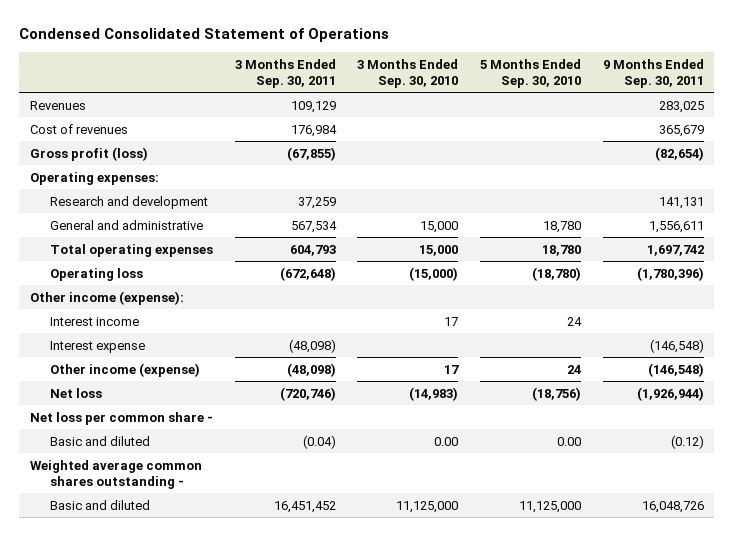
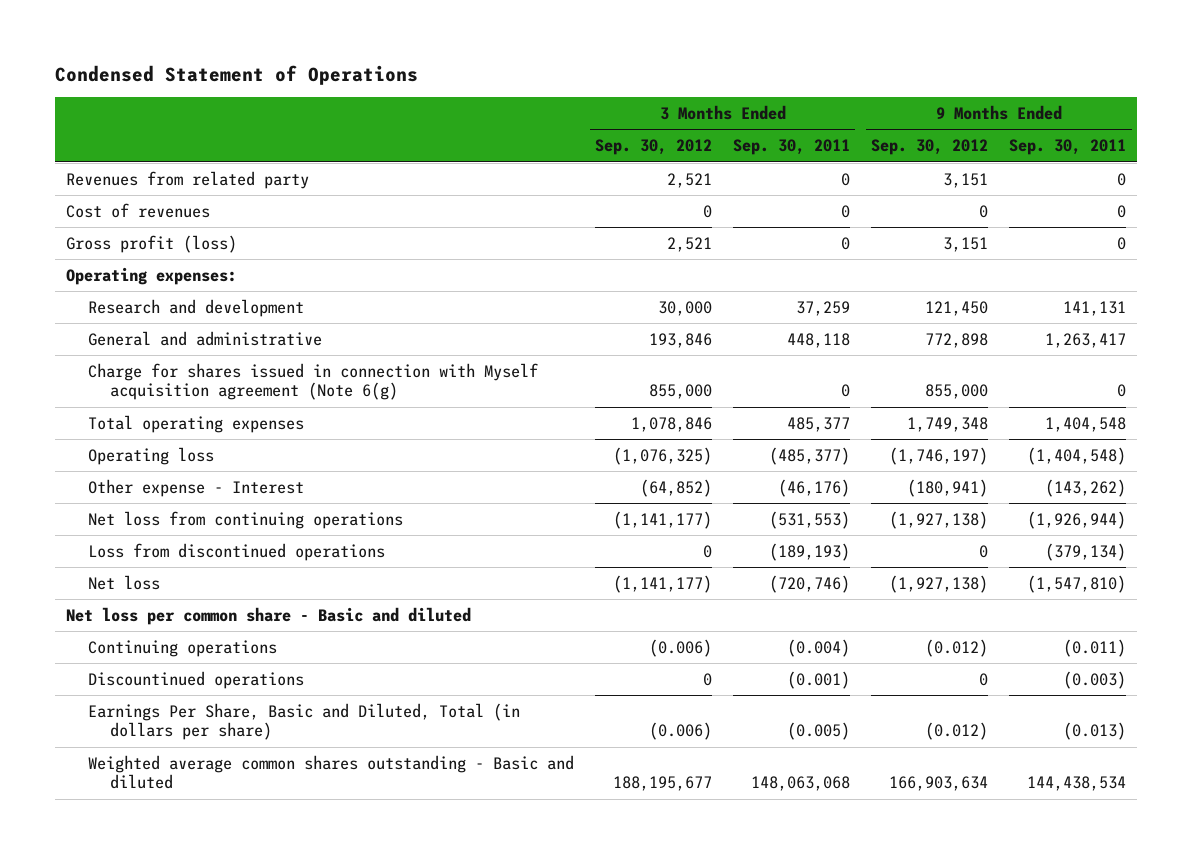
- Condensed Consolidated Statement of Operations
+ Condensed Statement of Operations
- | 3 Months Ended Sep. 30, 2011 | 3 Months Ended Sep. 30, 2010 | 5 Months Ended Sep. 30, 2010 | 9 Months Ended Sep. 30, 2011
+ | 3 Months Ended Sep. 30, 2012 | 3 Months Ended Sep. 30, 2011 | 9 Months Ended Sep. 30, 2012 | 9 Months Ended Sep. 30, 2011
- Revenues | 109,129 | | | 283,025
- Cost of revenues | 176,984 | | | 365,679
- Gross profit (loss) | (67,855) | | | (82,654)
+ Revenues from related party | 2,521 | 0 | 3,151 | 0
+ Cost of revenues | 0 | 0 | 0 | 0
+ Gross profit (loss) | 2,521 | 0 | 3,151 | 0
- General and administrative | 567,534 | 15,000 | 18,780 | 1,556,611
- Total operating expenses | 604,793 | 15,000 | 18,780 | 1,697,742
- Operating loss | (672,648) | (15,000) | (18,780) | (1,780,396)
- Other income (expense):
- Interest income | | 17 | 24 |
- Interest expense | (48,098) | | | (146,548)
- Other income (expense) | (48,098) | 17 | 24 | (146,548)
- Net loss | (720,746) | (14,983) | (18,756) | (1,926,944)
- Net loss per common share -
- Basic and diluted | (0.04) | 0.00 | 0.00 | (0.12)
- Weighted average common shares outstanding -
- Basic and diluted | 16,451,452 | 11,125,000 | 11,125,000 | 16,048,726
+ General and administrative | 193,846 | 448,118 | 772,898 | 1,263,417
+ Charge for shares issued in connection with Myself acquisition agreement (Note 6(g) | 855,000 | 0 | 855,000 | 0
+ Total operating expenses | 1,078,846 | 485,377 | 1,749,348 | 1,404,548
+ Operating loss | (1,076,325) | (485,377) | (1,746,197) | (1,404,548)
+ Other expense - Interest | (64,852) | (46,176) | (180,941) | (143,262)
+ Net loss from continuing operations | (1,141,177) | (531,553) | (1,927,138) | (1,926,944)
+ Loss from discontinued operations | 0 | (189,193) | 0 | (379,134)
+ Net loss | (1,141,177) | (720,746) | (1,927,138) | (1,547,810)
+ Net loss per common share - Basic and diluted
+ Continuing operations | (0.006) | (0.004) | (0.012) | (0.011)
+ Discountinued operations | 0 | (0.001) | 0 | (0.003)
+ Earnings Per Share, Basic and Diluted, Total (in dollars per share) | (0.006) | (0.005) | (0.012) | (0.013)
+ Weighted average common shares outstanding - Basic and diluted | 188,195,677 | 148,063,068 | 166,903,634 | 144,438,534

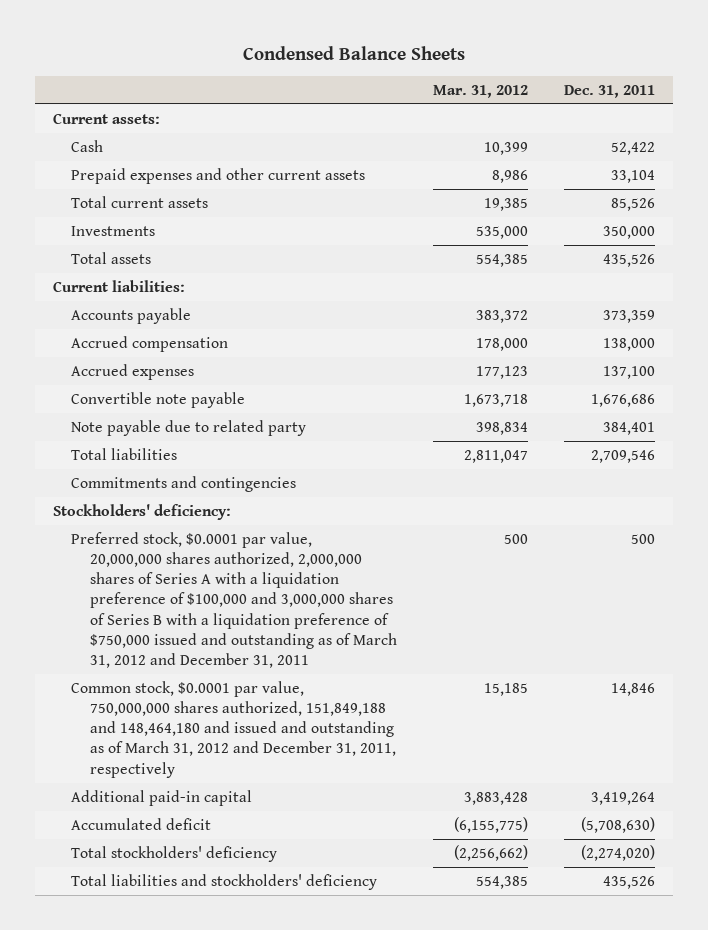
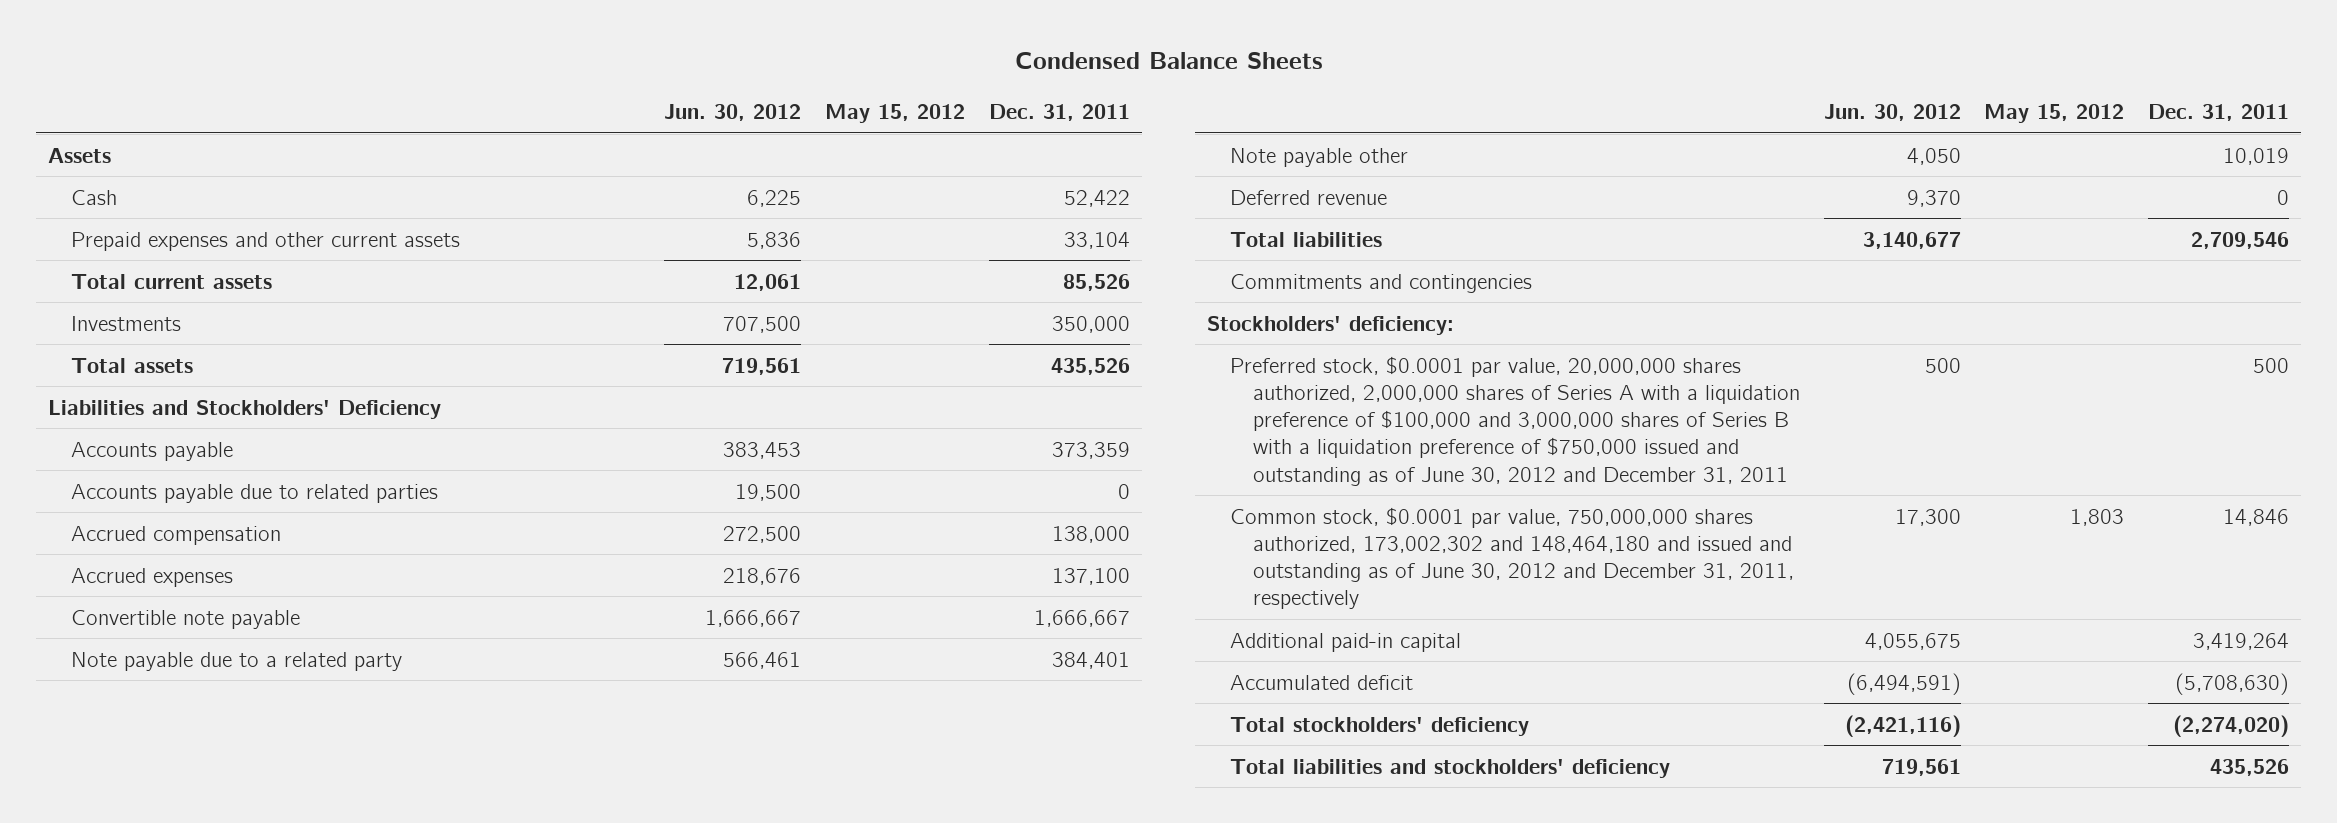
- | Mar. 31, 2012 | Dec. 31, 2011
+ | Jun. 30, 2012 | May 15, 2012 | Dec. 31, 2011
- Current assets:
+ Assets
- Current liabilities:
+ Liabilities and Stockholders' Deficiency
+ Accounts payable due to related parties | 19,500 | | 0
- Convertible note payable | 1,673,718 | 1,676,686
- Note payable due to related party | 398,834 | 384,401
+ Convertible note payable | 1,666,667 | | 1,666,667
+ Note payable due to a related party | 566,461 | | 384,401
+ Note payable other | 4,050 | | 10,019
+ Deferred revenue | 9,370 | | 0
- Preferred stock, $0.0001 par value, 20,000,000 shares authorized, 2,000,000 shares of Series A with a liquidation preference of $100,000 and 3,000,000 shares of Series B with a liquidation preference of $750,000 issued and outstanding as of March 31, 2012 and December 31, 2011 | 500 | 500
- Common stock, $0.0001 par value, 750,000,000 shares authorized, 151,849,188 and 148,464,180 and issued and outstanding as of March 31, 2012 and December 31, 2011, respectively | 15,185 | 14,846
+ Preferred stock, $0.0001 par value, 20,000,000 shares authorized, 2,000,000 shares of Series A with a liquidation preference of $100,000 and 3,000,000 shares of Series B with a liquidation preference of $750,000 issued and outstanding as of June 30, 2012 and December 31, 2011 | 500 | | 500
+ Common stock, $0.0001 par value, 750,000,000 shares authorized, 173,002,302 and 148,464,180 and issued and outstanding as of June 30, 2012 and December 31, 2011, respectively | 17,300 | 1,803 | 14,846

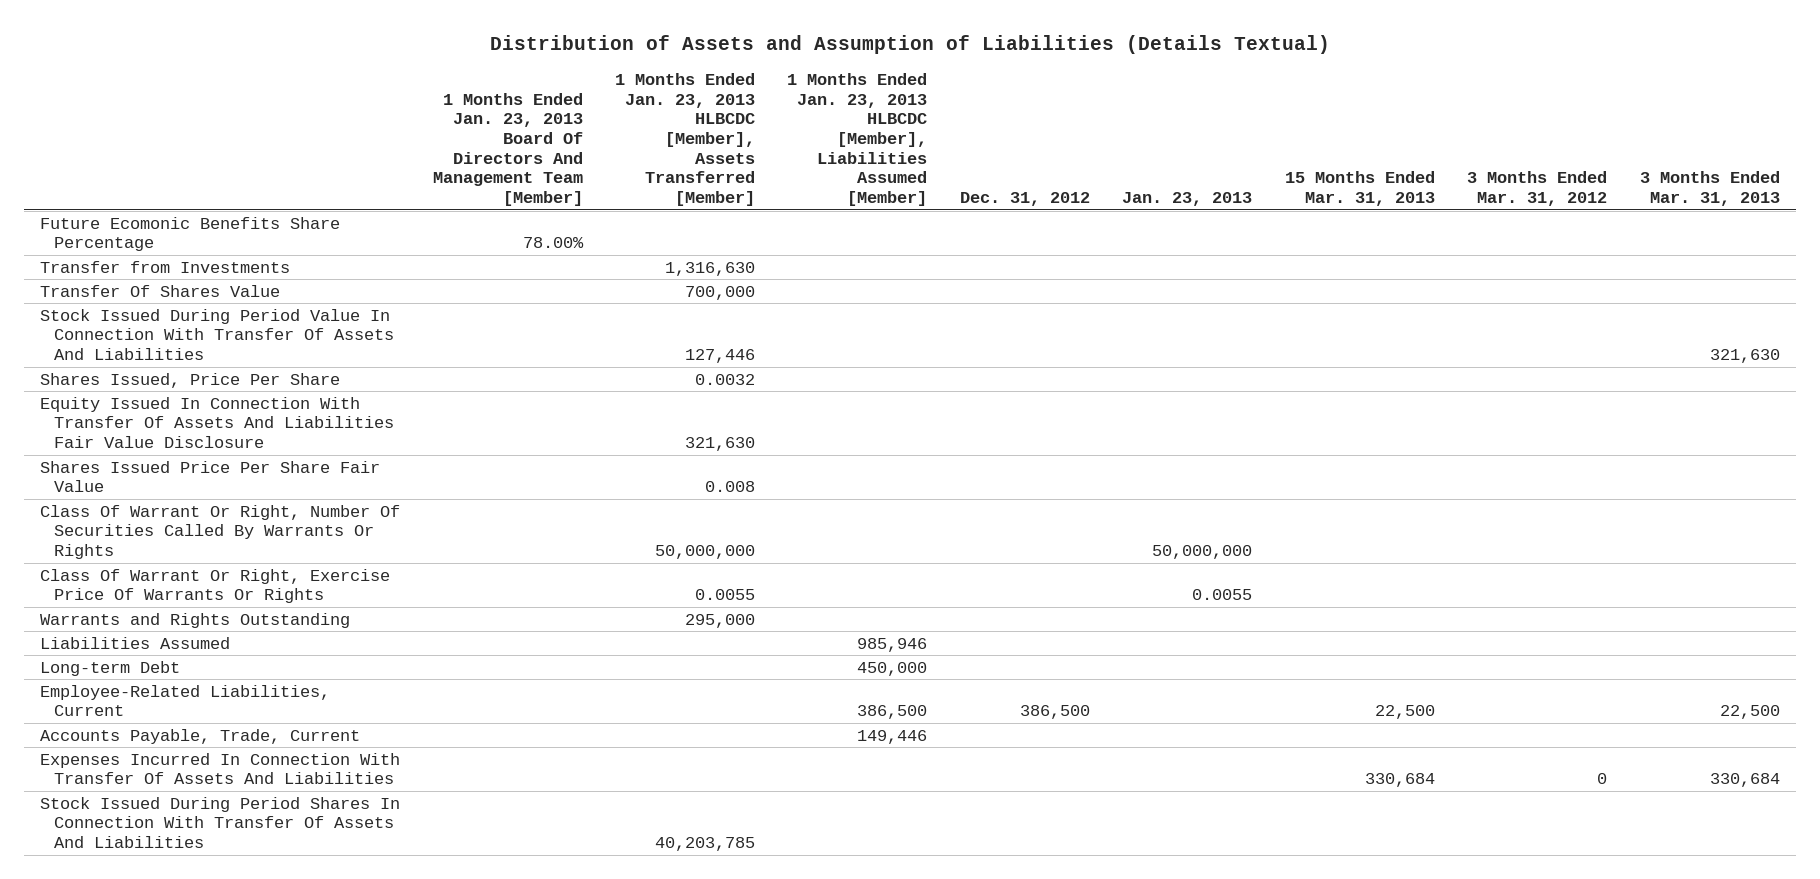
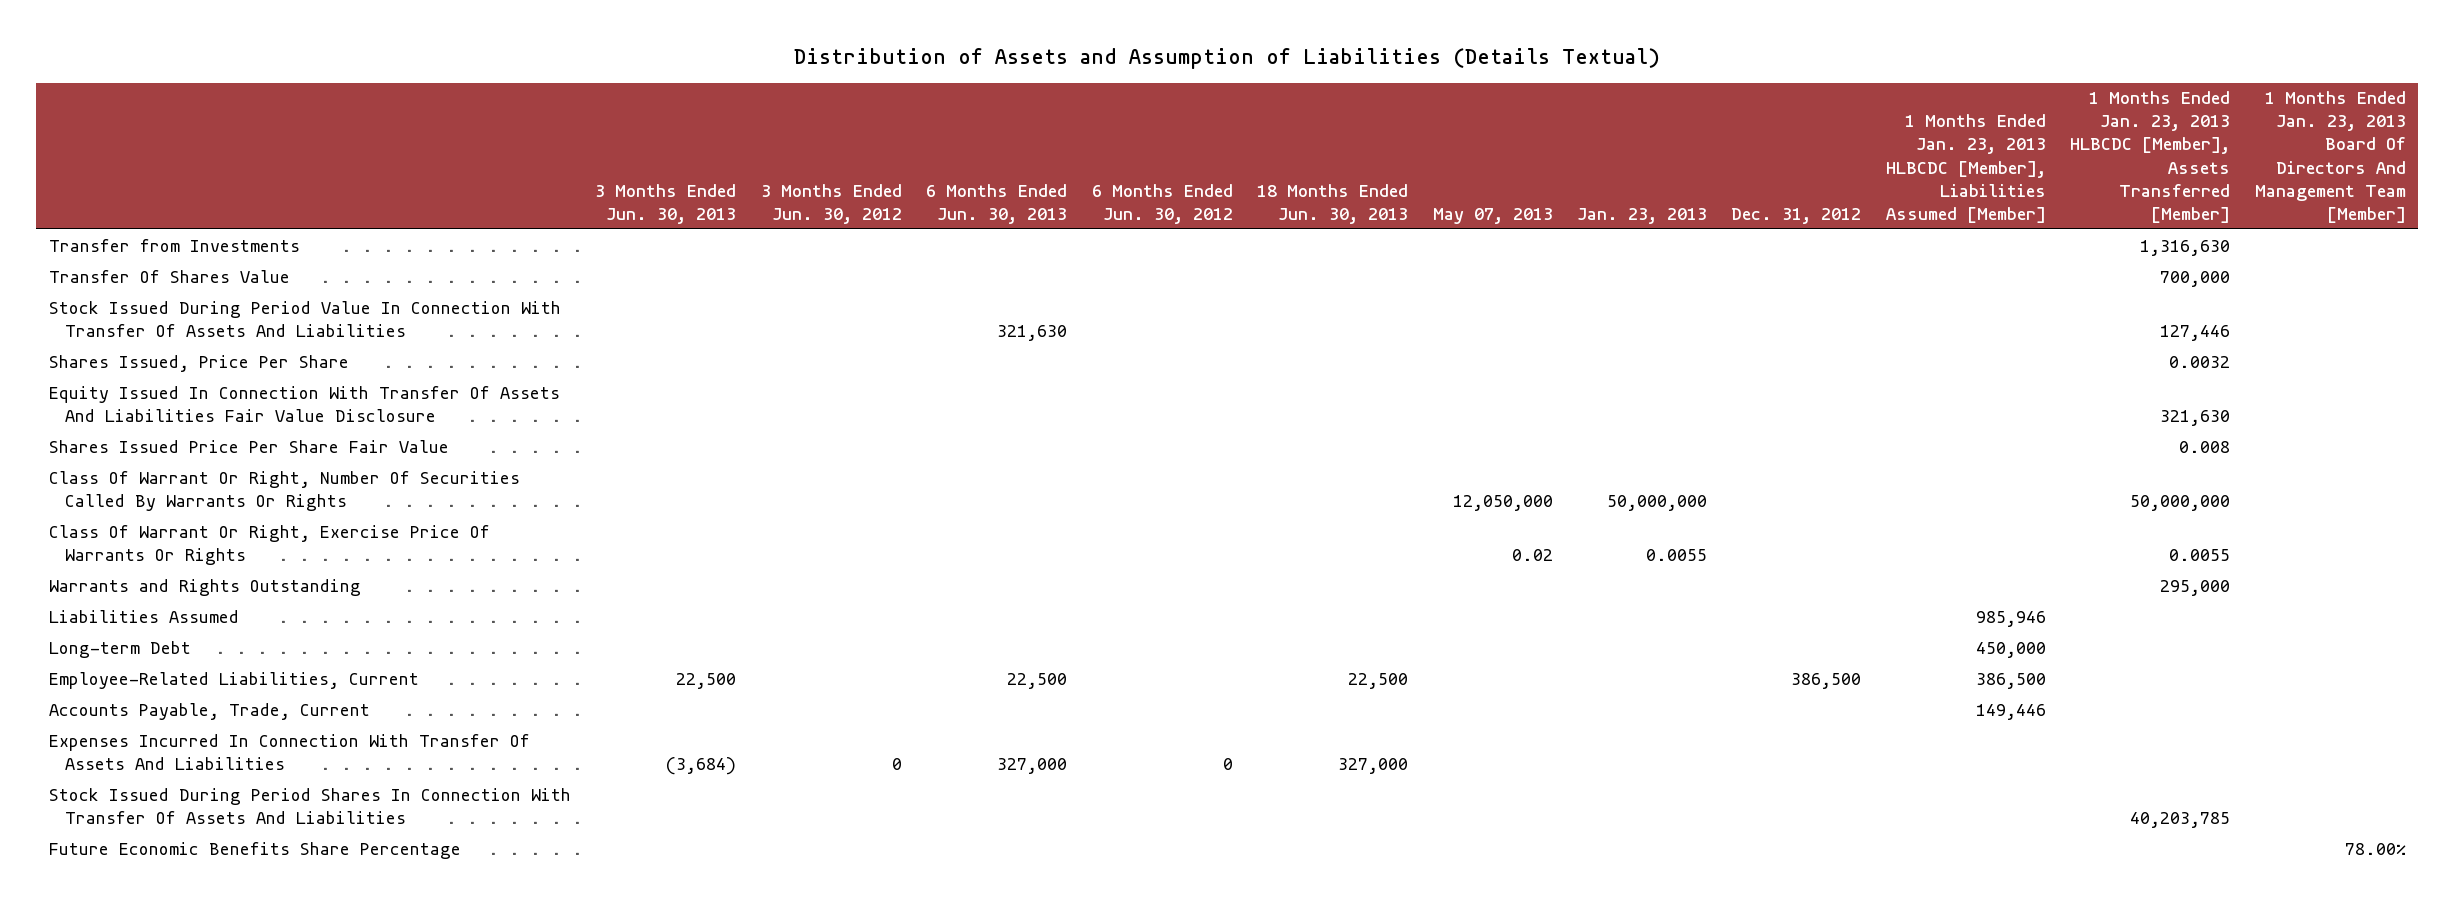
- | 1 Months Ended Jan. 23, 2013 Board Of Directors And Management Team [Member] | 1 Months Ended Jan. 23, 2013 HLBCDC [Member], Assets Transferred [Member] | 1 Months Ended Jan. 23, 2013 HLBCDC [Member], Liabilities Assumed [Member] | Dec. 31, 2012 | Jan. 23, 2013 | 15 Months Ended Mar. 31, 2013 | 3 Months Ended Mar. 31, 2012 | 3 Months Ended Mar. 31, 2013
+ | 3 Months Ended Jun. 30, 2013 | 3 Months Ended Jun. 30, 2012 | 6 Months Ended Jun. 30, 2013 | 6 Months Ended Jun. 30, 2012 | 18 Months Ended Jun. 30, 2013 | May 07, 2013 | Jan. 23, 2013 | Dec. 31, 2012 | 1 Months Ended Jan. 23, 2013 HLBCDC [Member], Liabilities Assumed [Member] | 1 Months Ended Jan. 23, 2013 HLBCDC [Member], Assets Transferred [Member] | 1 Months Ended Jan. 23, 2013 Board Of Directors And Management Team [Member]
- Future Ecomonic Benefits Share Percentage | 78.00% | | | | | | |
+ Future Economic Benefits Share Percentage | | | | | | | | | | | 78.00%

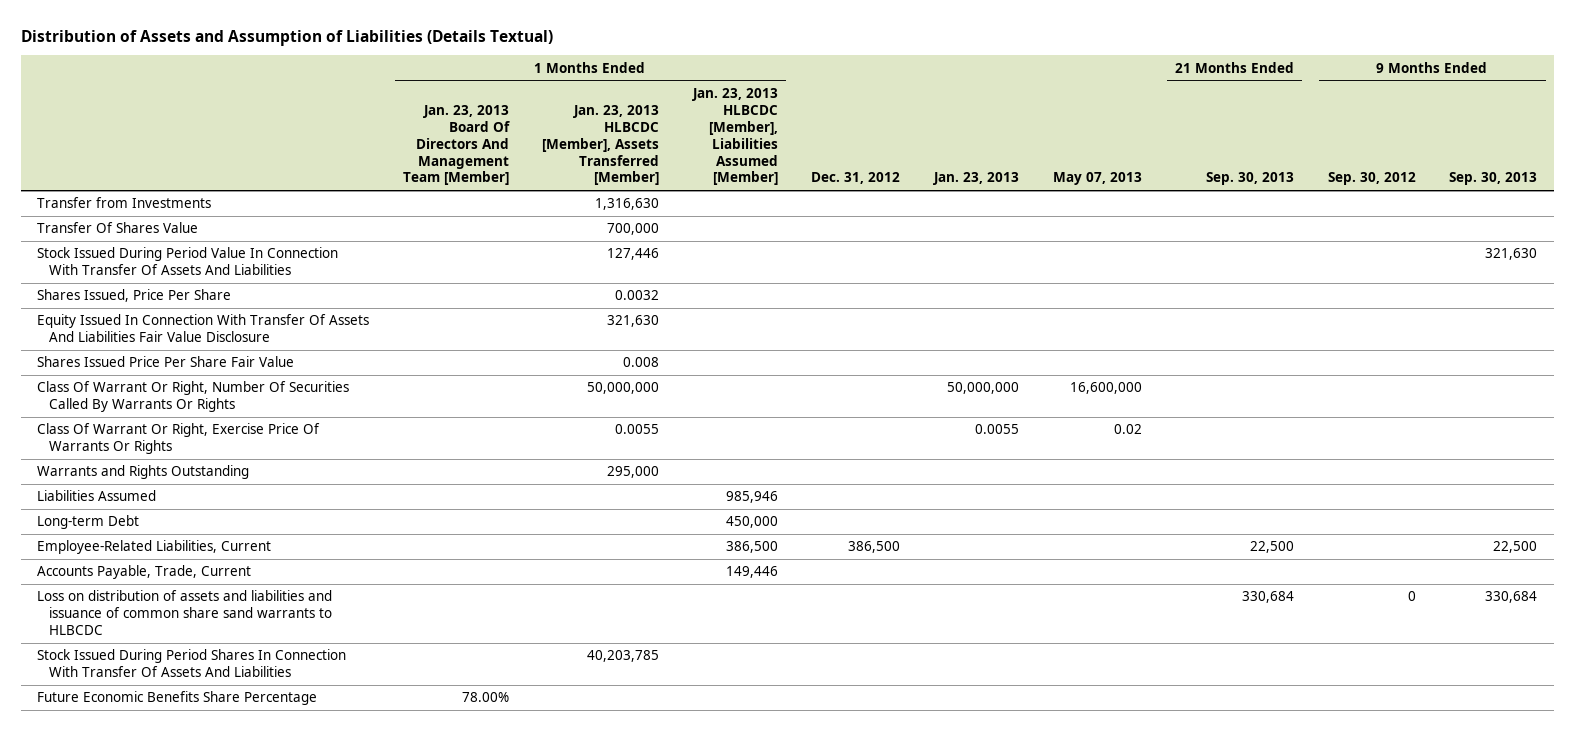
- | 3 Months Ended Jun. 30, 2013 | 3 Months Ended Jun. 30, 2012 | 6 Months Ended Jun. 30, 2013 | 6 Months Ended Jun. 30, 2012 | 18 Months Ended Jun. 30, 2013 | May 07, 2013 | Jan. 23, 2013 | Dec. 31, 2012 | 1 Months Ended Jan. 23, 2013 HLBCDC [Member], Liabilities Assumed [Member] | 1 Months Ended Jan. 23, 2013 HLBCDC [Member], Assets Transferred [Member] | 1 Months Ended Jan. 23, 2013 Board Of Directors And Management Team [Member]
+ | 1 Months Ended Jan. 23, 2013 Board Of Directors And Management Team [Member] | 1 Months Ended Jan. 23, 2013 HLBCDC [Member], Assets Transferred [Member] | 1 Months Ended Jan. 23, 2013 HLBCDC [Member], Liabilities Assumed [Member] | Dec. 31, 2012 | Jan. 23, 2013 | May 07, 2013 | 21 Months Ended Sep. 30, 2013 | 9 Months Ended Sep. 30, 2012 | 9 Months Ended Sep. 30, 2013
- Class Of Warrant Or Right, Number Of Securities Called By Warrants Or Rights | | | | | | 12,050,000 | 50,000,000 | | | 50,000,000 |
+ Class Of Warrant Or Right, Number Of Securities Called By Warrants Or Rights | | 50,000,000 | | | 50,000,000 | 16,600,000 | | |
- Expenses Incurred In Connection With Transfer Of Assets And Liabilities | (3,684) | 0 | 327,000 | 0 | 327,000 | | | | | |
+ Loss on distribution of assets and liabilities and issuance of common share sand warrants to HLBCDC | | | | | | | 330,684 | 0 | 330,684

